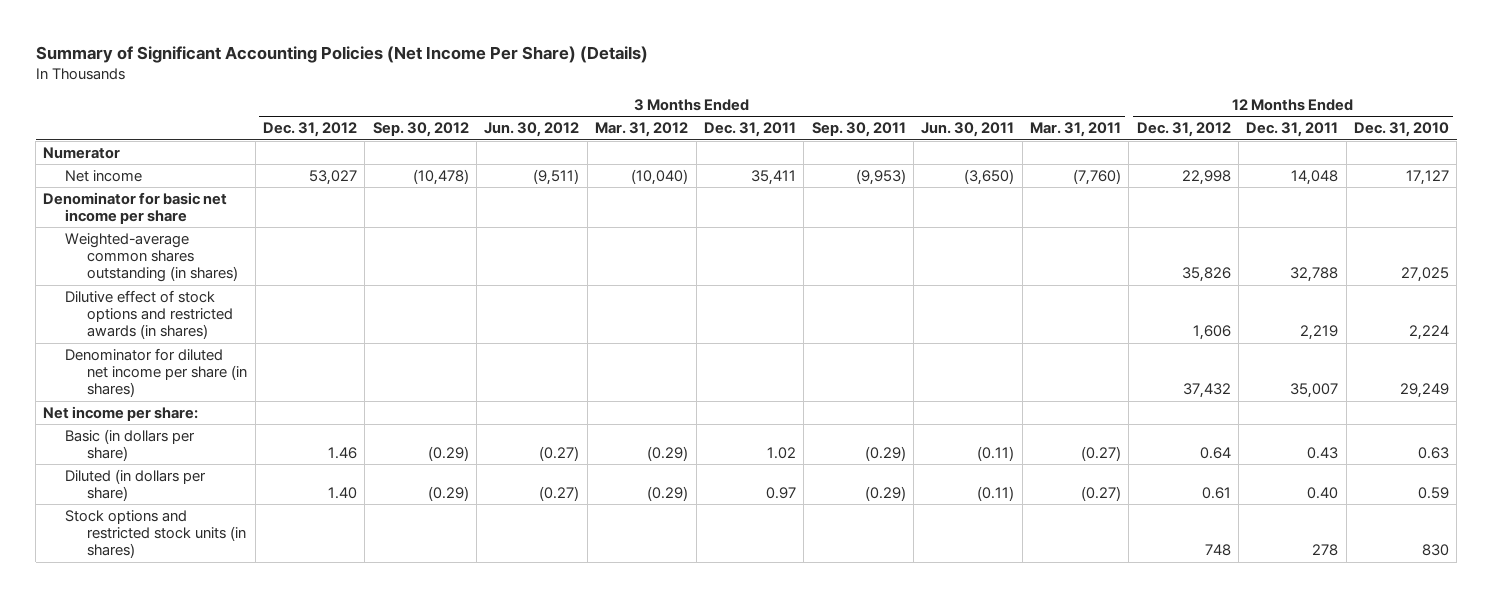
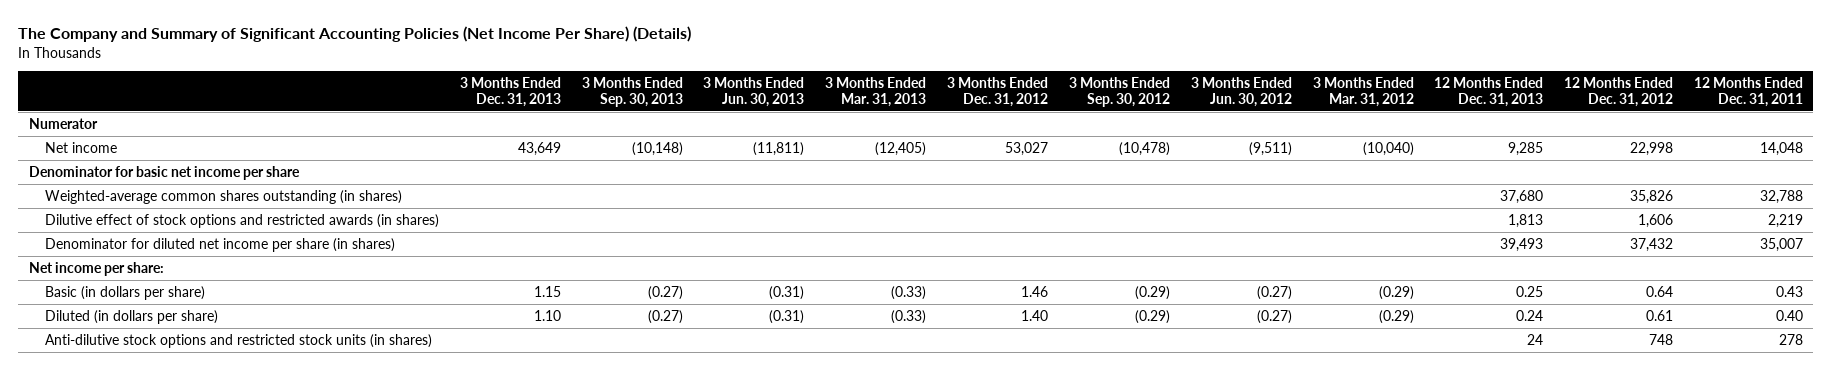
- Summary of Significant Accounting Policies (Net Income Per Share) (Details)
+ The Company and Summary of Significant Accounting Policies (Net Income Per Share) (Details)
- | 3 Months Ended Dec. 31, 2012 | 3 Months Ended Sep. 30, 2012 | 3 Months Ended Jun. 30, 2012 | 3 Months Ended Mar. 31, 2012 | 3 Months Ended Dec. 31, 2011 | 3 Months Ended Sep. 30, 2011 | 3 Months Ended Jun. 30, 2011 | 3 Months Ended Mar. 31, 2011 | 12 Months Ended Dec. 31, 2012 | 12 Months Ended Dec. 31, 2011 | 12 Months Ended Dec. 31, 2010
+ | 3 Months Ended Dec. 31, 2013 | 3 Months Ended Sep. 30, 2013 | 3 Months Ended Jun. 30, 2013 | 3 Months Ended Mar. 31, 2013 | 3 Months Ended Dec. 31, 2012 | 3 Months Ended Sep. 30, 2012 | 3 Months Ended Jun. 30, 2012 | 3 Months Ended Mar. 31, 2012 | 12 Months Ended Dec. 31, 2013 | 12 Months Ended Dec. 31, 2012 | 12 Months Ended Dec. 31, 2011
- Stock options and restricted stock units (in shares) | | | | | | | | | 748 | 278 | 830
+ Anti-dilutive stock options and restricted stock units (in shares) | | | | | | | | | 24 | 748 | 278

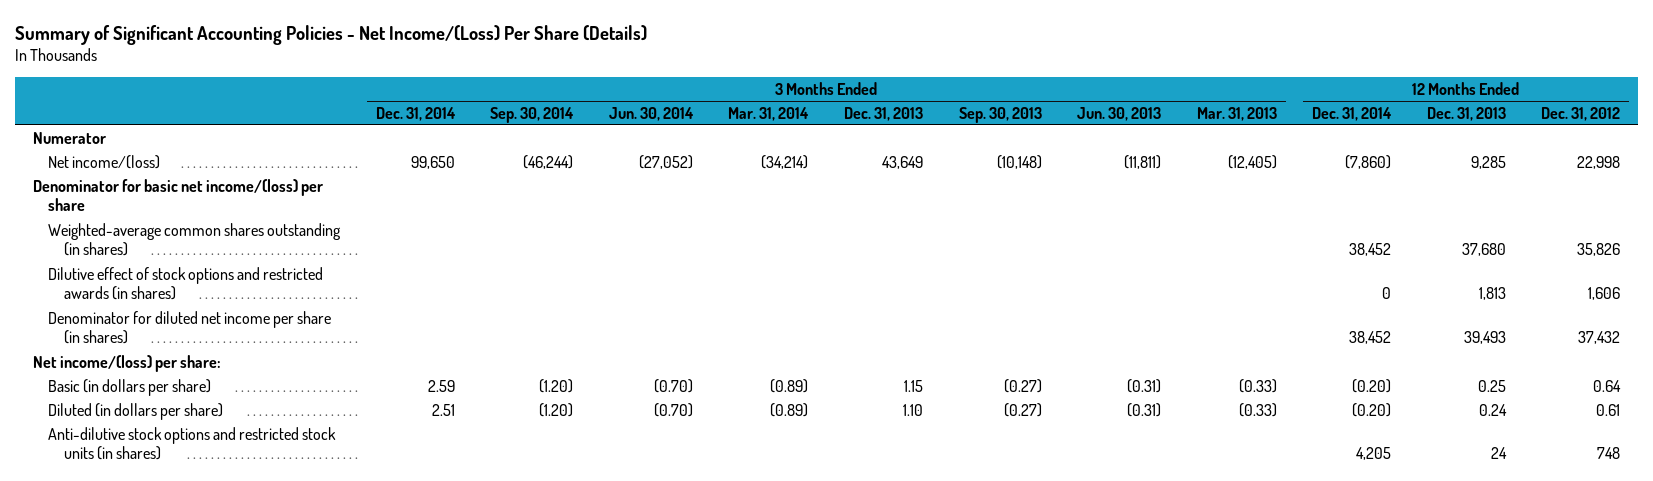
- The Company and Summary of Significant Accounting Policies (Net Income Per Share) (Details)
+ Summary of Significant Accounting Policies - Net Income/(Loss) Per Share (Details)
- | 3 Months Ended Dec. 31, 2013 | 3 Months Ended Sep. 30, 2013 | 3 Months Ended Jun. 30, 2013 | 3 Months Ended Mar. 31, 2013 | 3 Months Ended Dec. 31, 2012 | 3 Months Ended Sep. 30, 2012 | 3 Months Ended Jun. 30, 2012 | 3 Months Ended Mar. 31, 2012 | 12 Months Ended Dec. 31, 2013 | 12 Months Ended Dec. 31, 2012 | 12 Months Ended Dec. 31, 2011
+ | 3 Months Ended Dec. 31, 2014 | 3 Months Ended Sep. 30, 2014 | 3 Months Ended Jun. 30, 2014 | 3 Months Ended Mar. 31, 2014 | 3 Months Ended Dec. 31, 2013 | 3 Months Ended Sep. 30, 2013 | 3 Months Ended Jun. 30, 2013 | 3 Months Ended Mar. 31, 2013 | 12 Months Ended Dec. 31, 2014 | 12 Months Ended Dec. 31, 2013 | 12 Months Ended Dec. 31, 2012
- Net income | 43,649 | (10,148) | (11,811) | (12,405) | 53,027 | (10,478) | (9,511) | (10,040) | 9,285 | 22,998 | 14,048
- Denominator for basic net income per share
+ Net income/(loss) | 99,650 | (46,244) | (27,052) | (34,214) | 43,649 | (10,148) | (11,811) | (12,405) | (7,860) | 9,285 | 22,998
+ Denominator for basic net income/(loss) per share
- Net income per share:
+ Net income/(loss) per share:

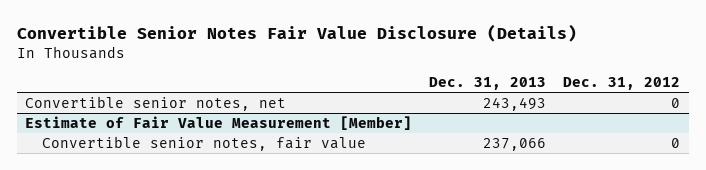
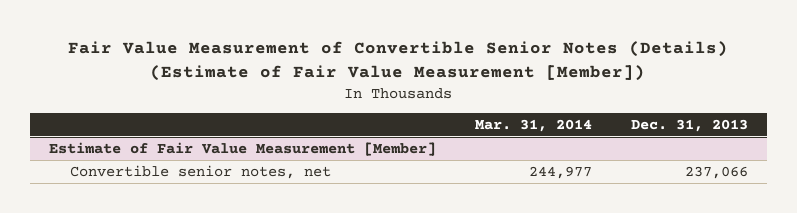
- Convertible Senior Notes Fair Value Disclosure (Details)
+ Fair Value Measurement of Convertible Senior Notes (Details) (Estimate of Fair Value Measurement [Member])
- | Dec. 31, 2013 | Dec. 31, 2012
+ | Mar. 31, 2014 | Dec. 31, 2013
- Convertible senior notes, net | 243,493 | 0
@ Estimate of Fair Value Measurement [Member]
- Convertible senior notes, fair value | 237,066 | 0
+ Convertible senior notes, net | 244,977 | 237,066

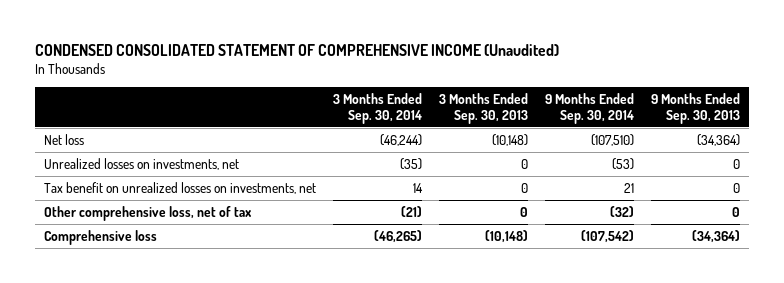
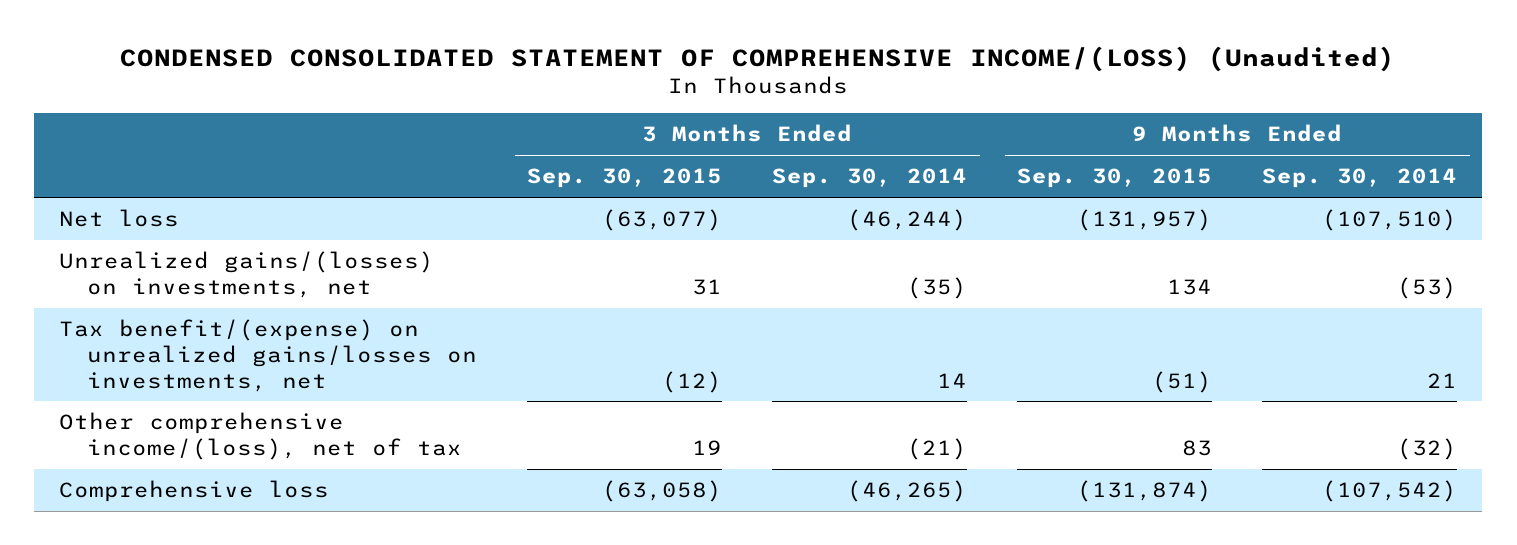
- CONDENSED CONSOLIDATED STATEMENT OF COMPREHENSIVE INCOME (Unaudited)
+ CONDENSED CONSOLIDATED STATEMENT OF COMPREHENSIVE INCOME/(LOSS) (Unaudited)
- | 3 Months Ended Sep. 30, 2014 | 3 Months Ended Sep. 30, 2013 | 9 Months Ended Sep. 30, 2014 | 9 Months Ended Sep. 30, 2013
+ | 3 Months Ended Sep. 30, 2015 | 3 Months Ended Sep. 30, 2014 | 9 Months Ended Sep. 30, 2015 | 9 Months Ended Sep. 30, 2014
- Unrealized losses on investments, net | (35) | 0 | (53) | 0
- Tax benefit on unrealized losses on investments, net | 14 | 0 | 21 | 0
- Other comprehensive loss, net of tax | (21) | 0 | (32) | 0
+ Unrealized gains/(losses) on investments, net | 31 | (35) | 134 | (53)
+ Tax benefit/(expense) on unrealized gains/losses on investments, net | (12) | 14 | (51) | 21
+ Other comprehensive income/(loss), net of tax | 19 | (21) | 83 | (32)

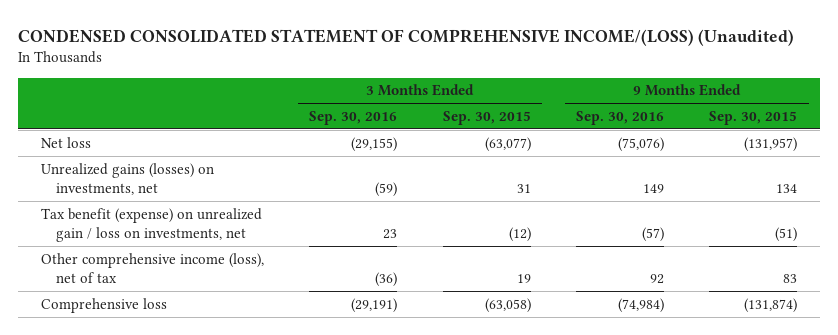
- | 3 Months Ended Sep. 30, 2015 | 3 Months Ended Sep. 30, 2014 | 9 Months Ended Sep. 30, 2015 | 9 Months Ended Sep. 30, 2014
+ | 3 Months Ended Sep. 30, 2016 | 3 Months Ended Sep. 30, 2015 | 9 Months Ended Sep. 30, 2016 | 9 Months Ended Sep. 30, 2015
- Unrealized gains/(losses) on investments, net | 31 | (35) | 134 | (53)
- Tax benefit/(expense) on unrealized gains/losses on investments, net | (12) | 14 | (51) | 21
- Other comprehensive income/(loss), net of tax | 19 | (21) | 83 | (32)
+ Unrealized gains (losses) on investments, net | (59) | 31 | 149 | 134
+ Tax benefit (expense) on unrealized gain / loss on investments, net | 23 | (12) | (57) | (51)
+ Other comprehensive income (loss), net of tax | (36) | 19 | 92 | 83

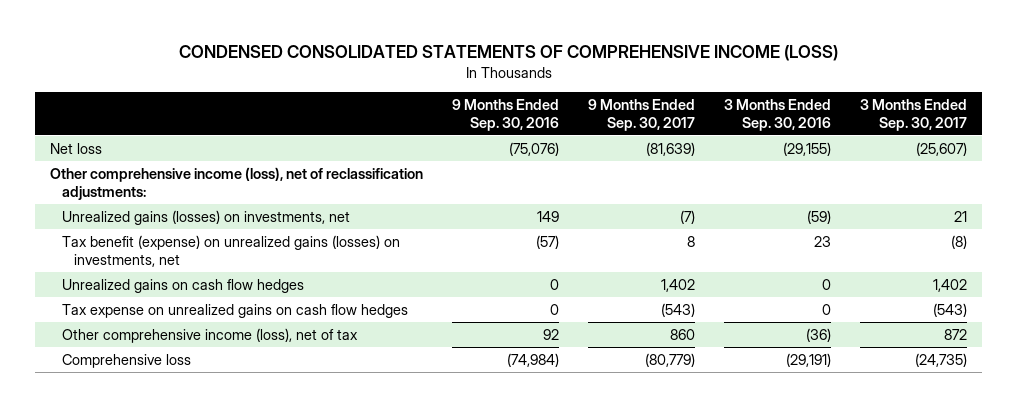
- CONDENSED CONSOLIDATED STATEMENT OF COMPREHENSIVE INCOME/(LOSS) (Unaudited)
+ CONDENSED CONSOLIDATED STATEMENTS OF COMPREHENSIVE INCOME (LOSS)
- | 3 Months Ended Sep. 30, 2016 | 3 Months Ended Sep. 30, 2015 | 9 Months Ended Sep. 30, 2016 | 9 Months Ended Sep. 30, 2015
+ | 9 Months Ended Sep. 30, 2016 | 9 Months Ended Sep. 30, 2017 | 3 Months Ended Sep. 30, 2016 | 3 Months Ended Sep. 30, 2017
+ Other comprehensive income (loss), net of reclassification adjustments:
- Tax benefit (expense) on unrealized gain / loss on investments, net | 23 | (12) | (57) | (51)
+ Tax benefit (expense) on unrealized gains (losses) on investments, net | (57) | 8 | 23 | (8)
+ Unrealized gains on cash flow hedges | 0 | 1,402 | 0 | 1,402
+ Tax expense on unrealized gains on cash flow hedges | 0 | (543) | 0 | (543)

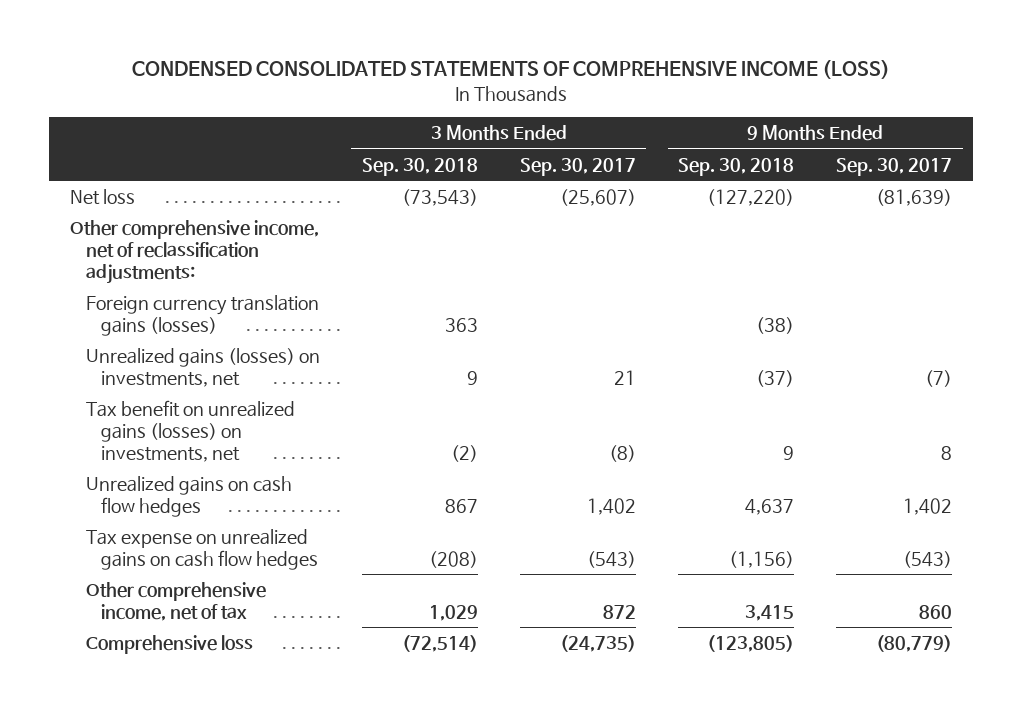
- | 9 Months Ended Sep. 30, 2016 | 9 Months Ended Sep. 30, 2017 | 3 Months Ended Sep. 30, 2016 | 3 Months Ended Sep. 30, 2017
+ | 3 Months Ended Sep. 30, 2018 | 3 Months Ended Sep. 30, 2017 | 9 Months Ended Sep. 30, 2018 | 9 Months Ended Sep. 30, 2017
- Other comprehensive income (loss), net of reclassification adjustments:
+ Other comprehensive income, net of reclassification adjustments:
+ Foreign currency translation gains (losses) | 363 | | (38) |
- Tax benefit (expense) on unrealized gains (losses) on investments, net | (57) | 8 | 23 | (8)
+ Tax benefit on unrealized gains (losses) on investments, net | (2) | (8) | 9 | 8
- Other comprehensive income (loss), net of tax | 92 | 860 | (36) | 872
+ Other comprehensive income, net of tax | 1,029 | 872 | 3,415 | 860

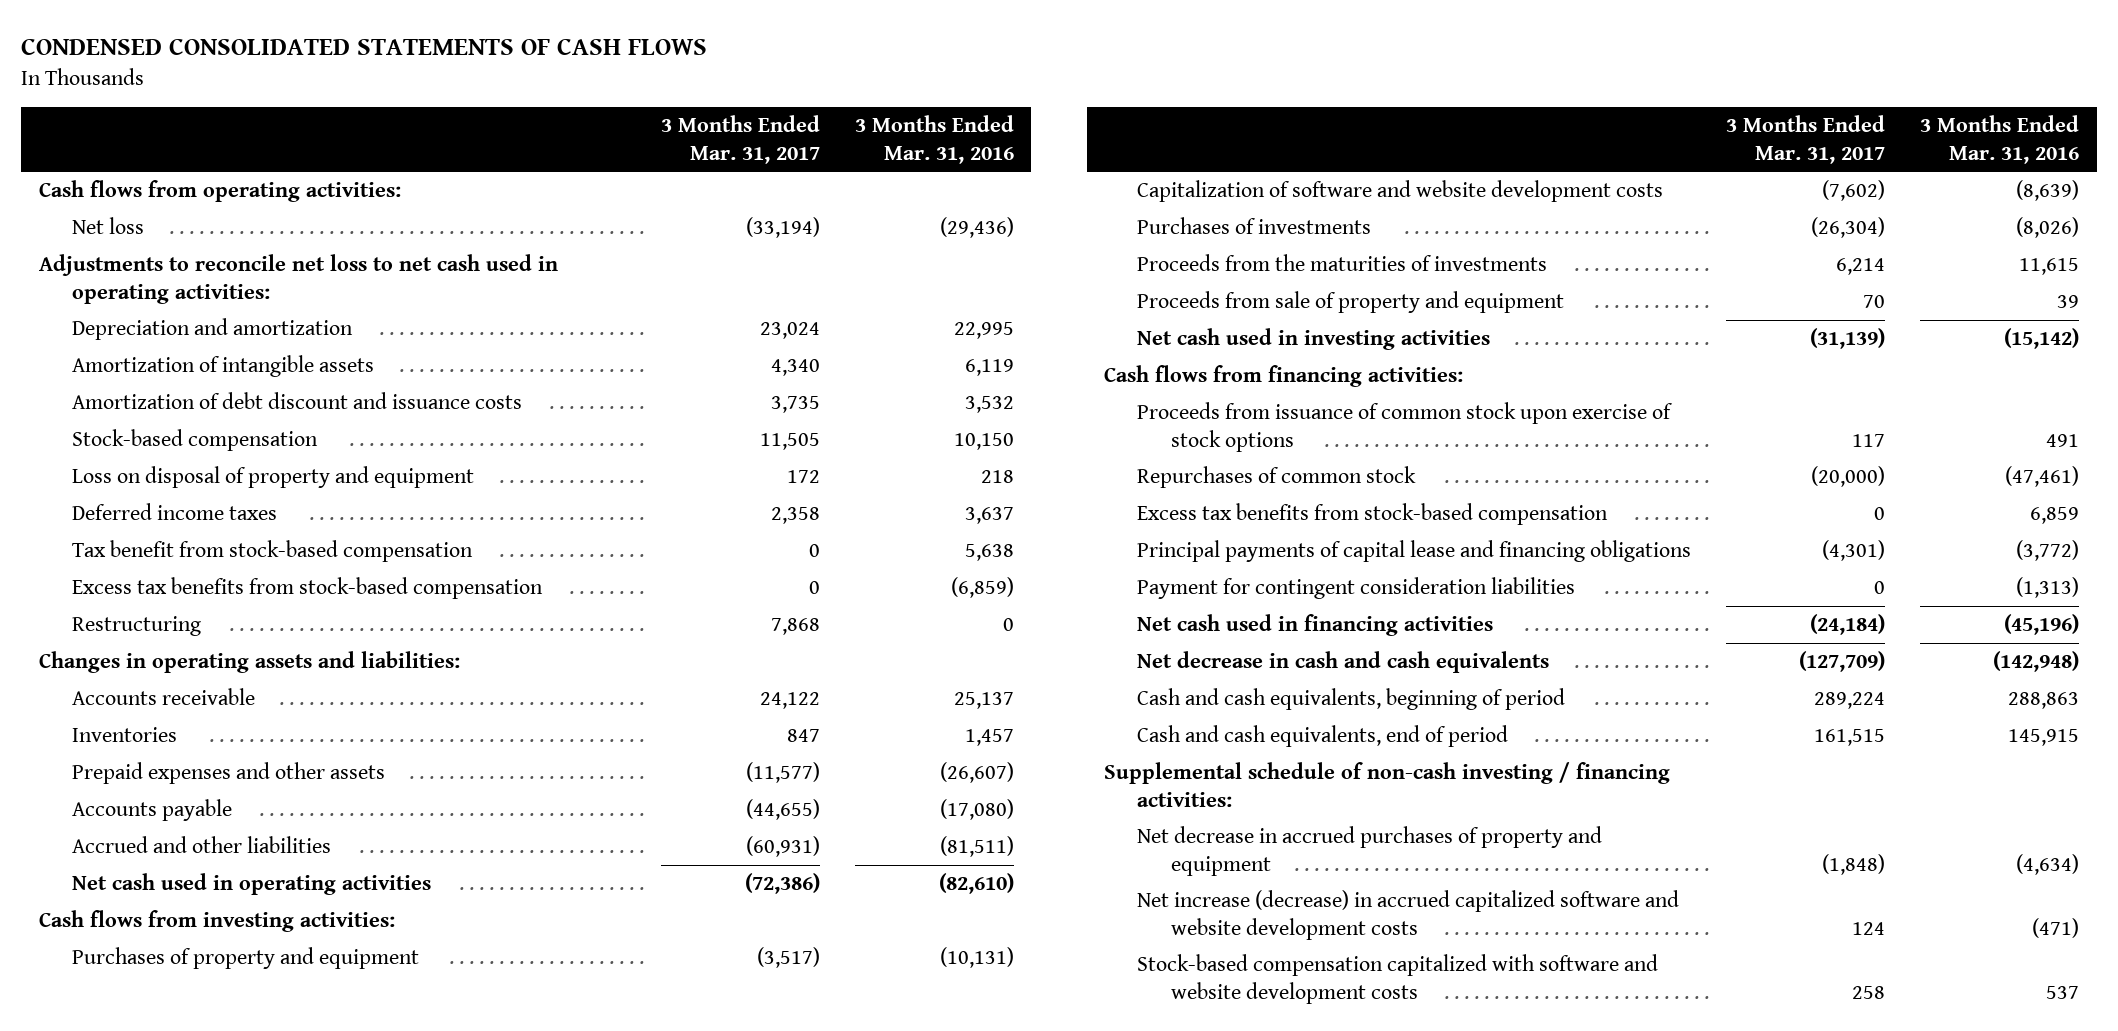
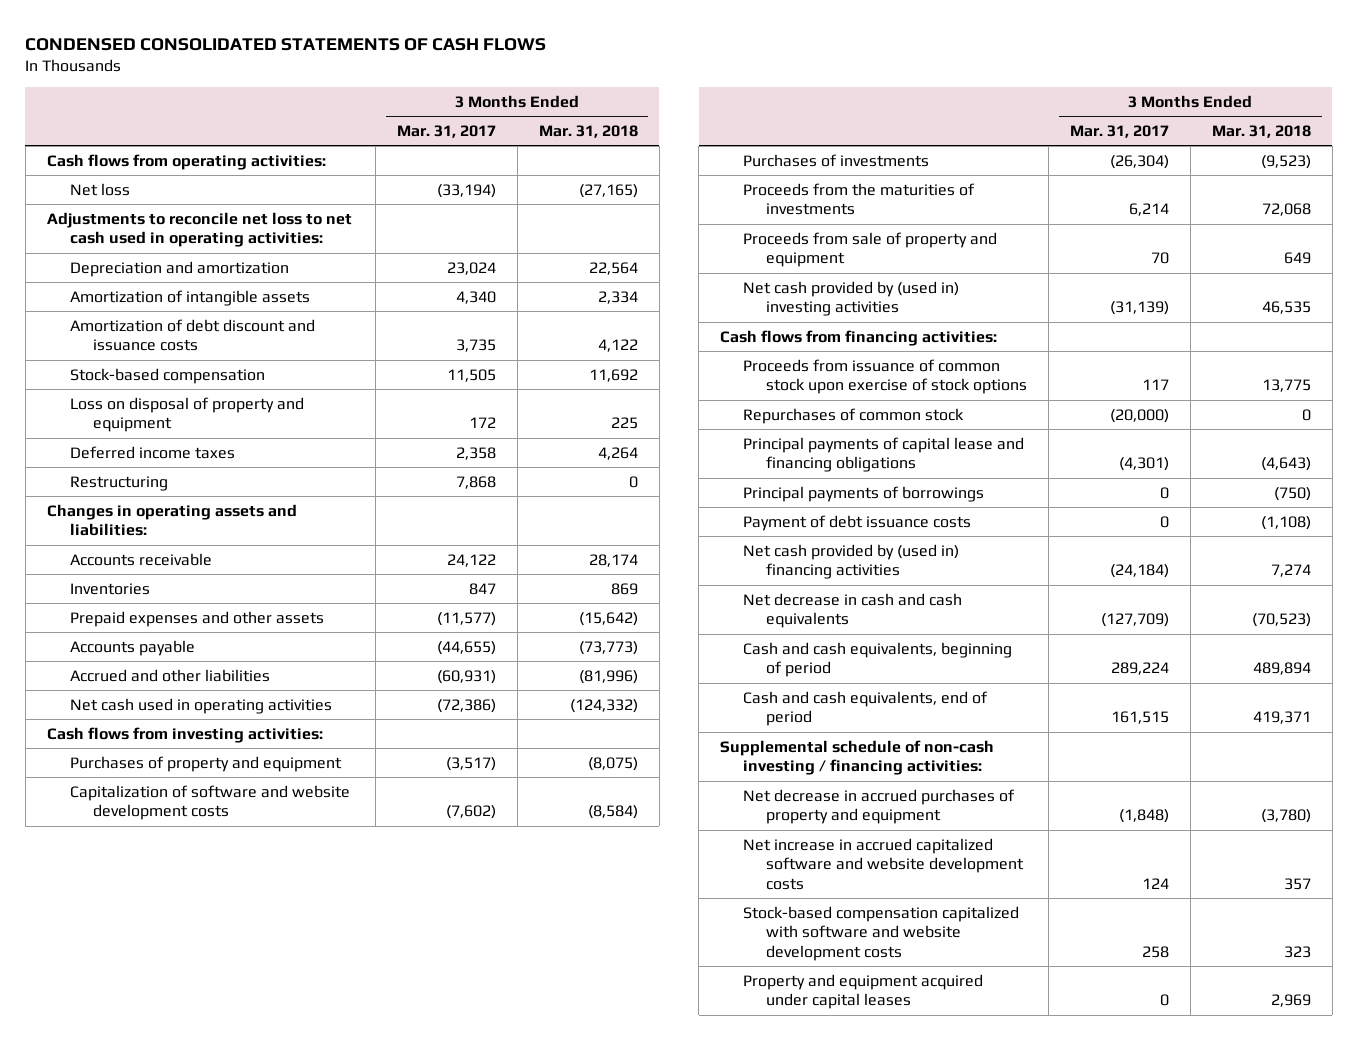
- | 3 Months Ended Mar. 31, 2017 | 3 Months Ended Mar. 31, 2016
+ | 3 Months Ended Mar. 31, 2017 | 3 Months Ended Mar. 31, 2018
- Tax benefit from stock-based compensation | 0 | 5,638
- Excess tax benefits from stock-based compensation | 0 | (6,859)
- Net cash used in investing activities | (31,139) | (15,142)
+ Net cash provided by (used in) investing activities | (31,139) | 46,535
- Excess tax benefits from stock-based compensation | 0 | 6,859
- Payment for contingent consideration liabilities | 0 | (1,313)
- Net cash used in financing activities | (24,184) | (45,196)
+ Principal payments of borrowings | 0 | (750)
+ Payment of debt issuance costs | 0 | (1,108)
+ Net cash provided by (used in) financing activities | (24,184) | 7,274
- Net increase (decrease) in accrued capitalized software and website development costs | 124 | (471)
+ Net increase in accrued capitalized software and website development costs | 124 | 357
+ Property and equipment acquired under capital leases | 0 | 2,969

